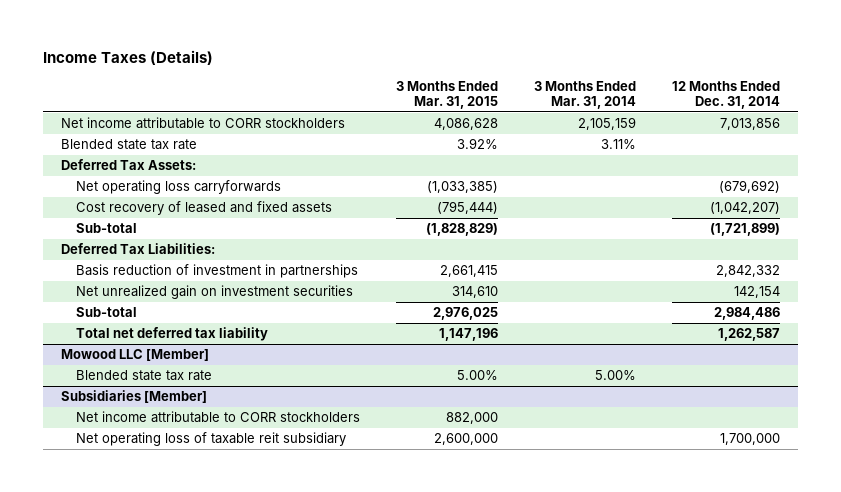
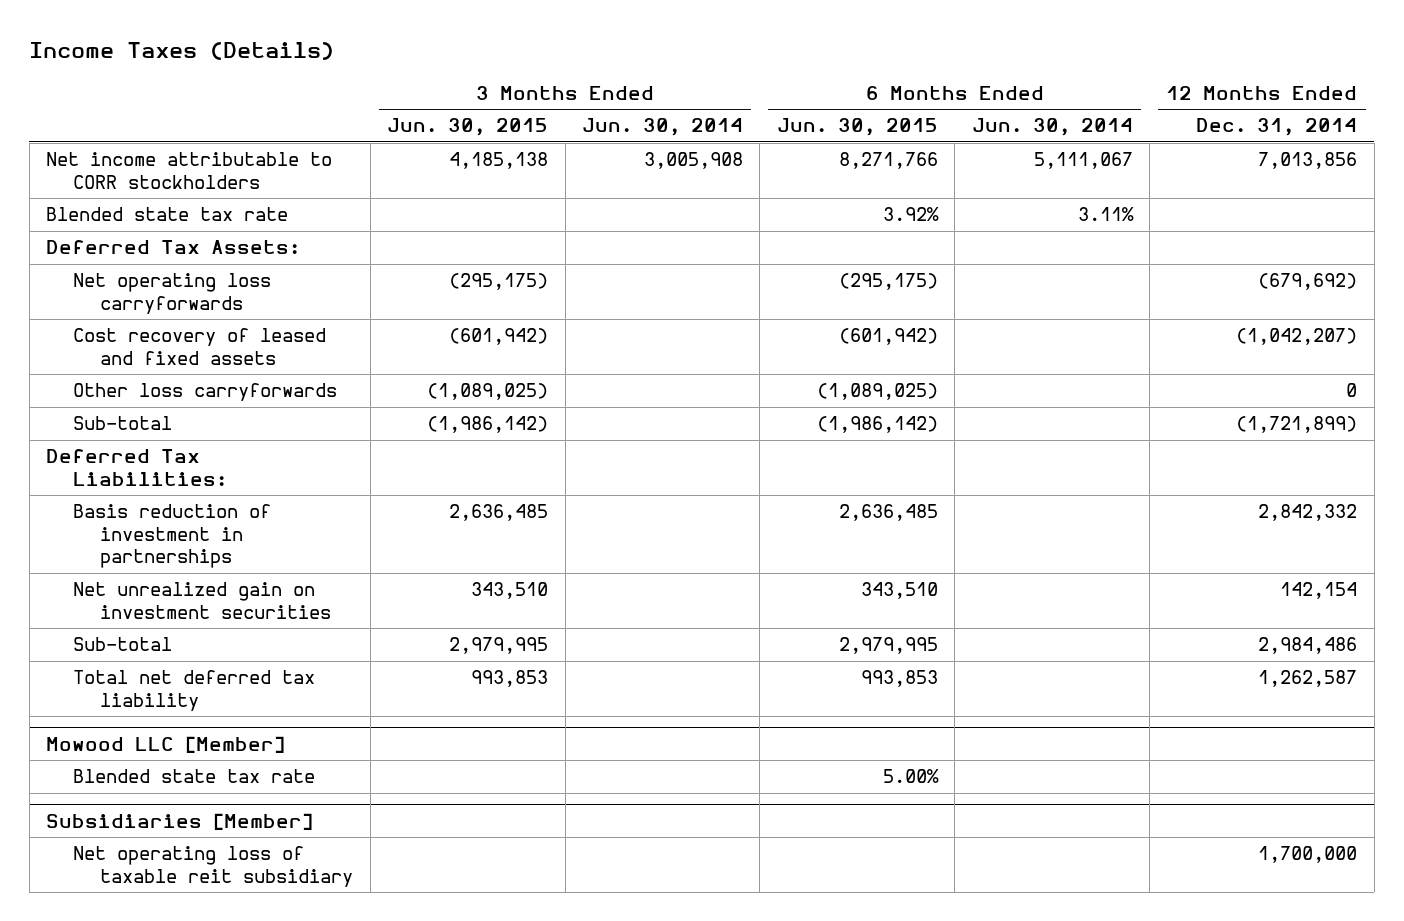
- | 3 Months Ended Mar. 31, 2015 | 3 Months Ended Mar. 31, 2014 | 12 Months Ended Dec. 31, 2014
+ | 3 Months Ended Jun. 30, 2015 | 3 Months Ended Jun. 30, 2014 | 6 Months Ended Jun. 30, 2015 | 6 Months Ended Jun. 30, 2014 | 12 Months Ended Dec. 31, 2014
+ Other loss carryforwards | (1,089,025) | | (1,089,025) | | 0
@ Subsidiaries [Member]
- Net income attributable to CORR stockholders | 882,000 | |

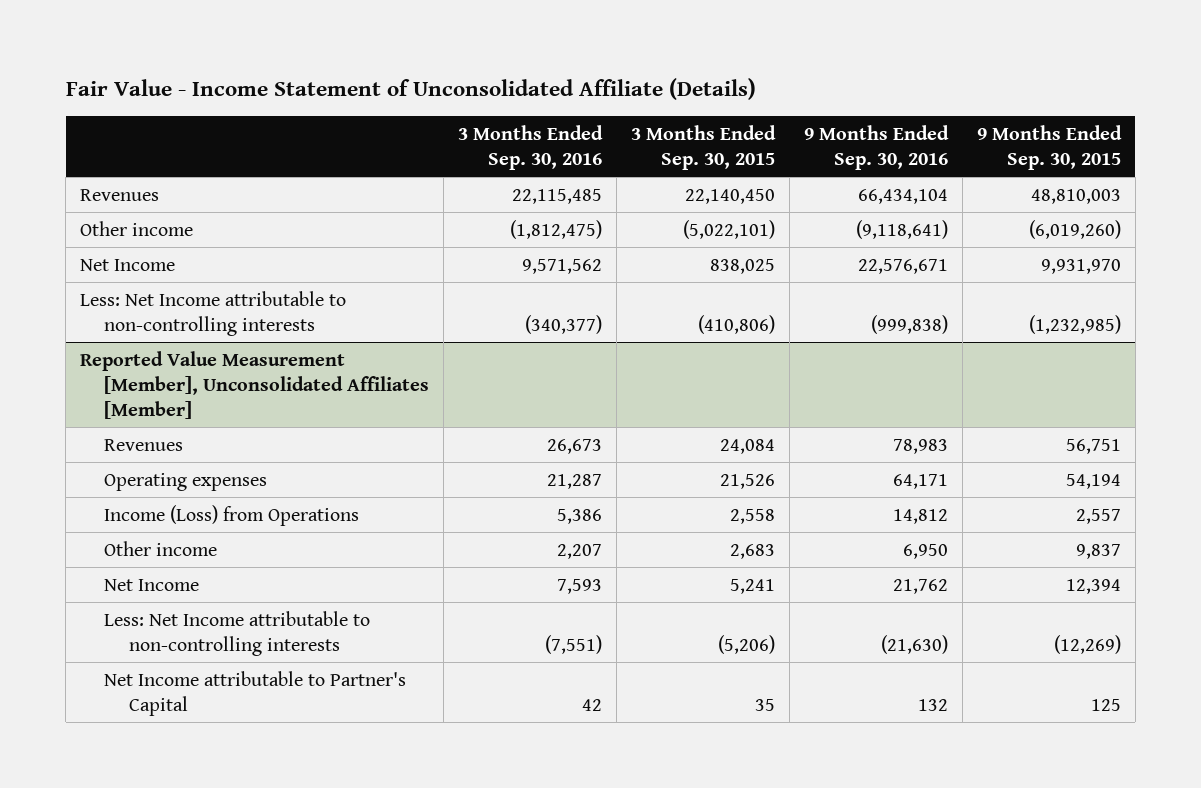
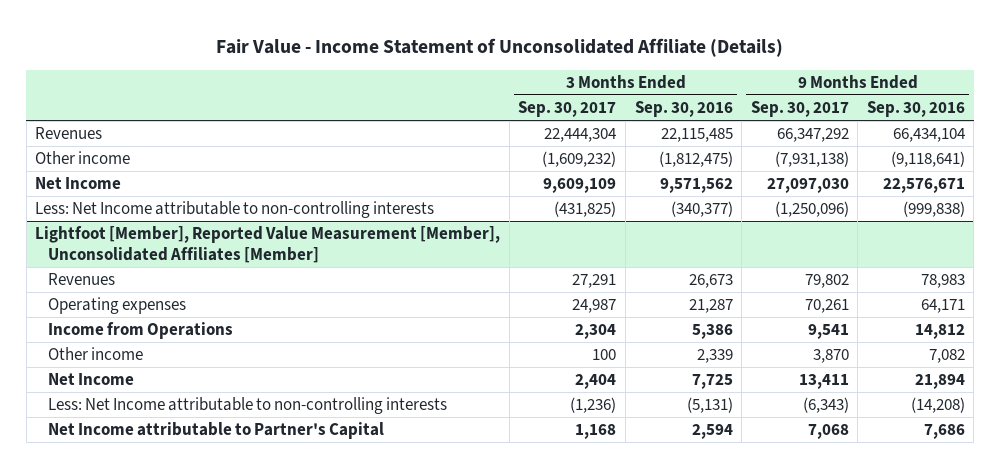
- | 3 Months Ended Sep. 30, 2016 | 3 Months Ended Sep. 30, 2015 | 9 Months Ended Sep. 30, 2016 | 9 Months Ended Sep. 30, 2015
+ | 3 Months Ended Sep. 30, 2017 | 3 Months Ended Sep. 30, 2016 | 9 Months Ended Sep. 30, 2017 | 9 Months Ended Sep. 30, 2016
- Reported Value Measurement [Member], Unconsolidated Affiliates [Member]
+ Lightfoot [Member], Reported Value Measurement [Member], Unconsolidated Affiliates [Member]
- Income (Loss) from Operations | 5,386 | 2,558 | 14,812 | 2,557
- Other income | 2,207 | 2,683 | 6,950 | 9,837
- Net Income | 7,593 | 5,241 | 21,762 | 12,394
- Less: Net Income attributable to non-controlling interests | (7,551) | (5,206) | (21,630) | (12,269)
- Net Income attributable to Partner's Capital | 42 | 35 | 132 | 125
+ Income from Operations | 2,304 | 5,386 | 9,541 | 14,812
+ Other income | 100 | 2,339 | 3,870 | 7,082
+ Net Income | 2,404 | 7,725 | 13,411 | 21,894
+ Less: Net Income attributable to non-controlling interests | (1,236) | (5,131) | (6,343) | (14,208)
+ Net Income attributable to Partner's Capital | 1,168 | 2,594 | 7,068 | 7,686

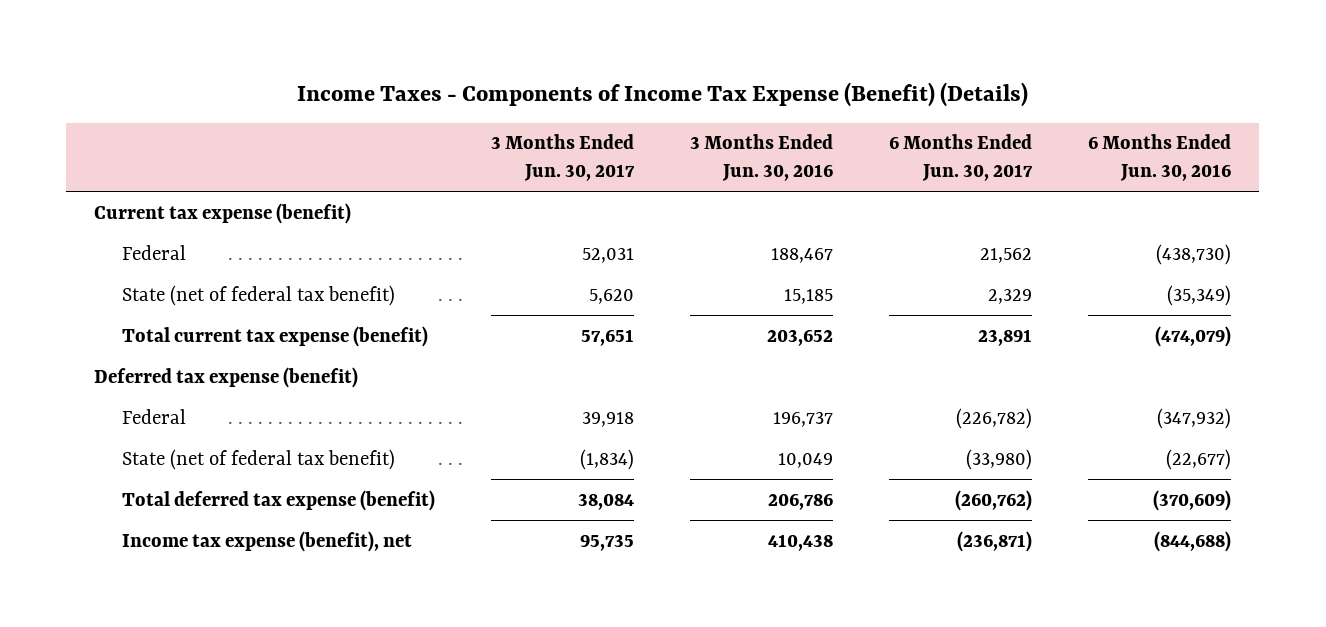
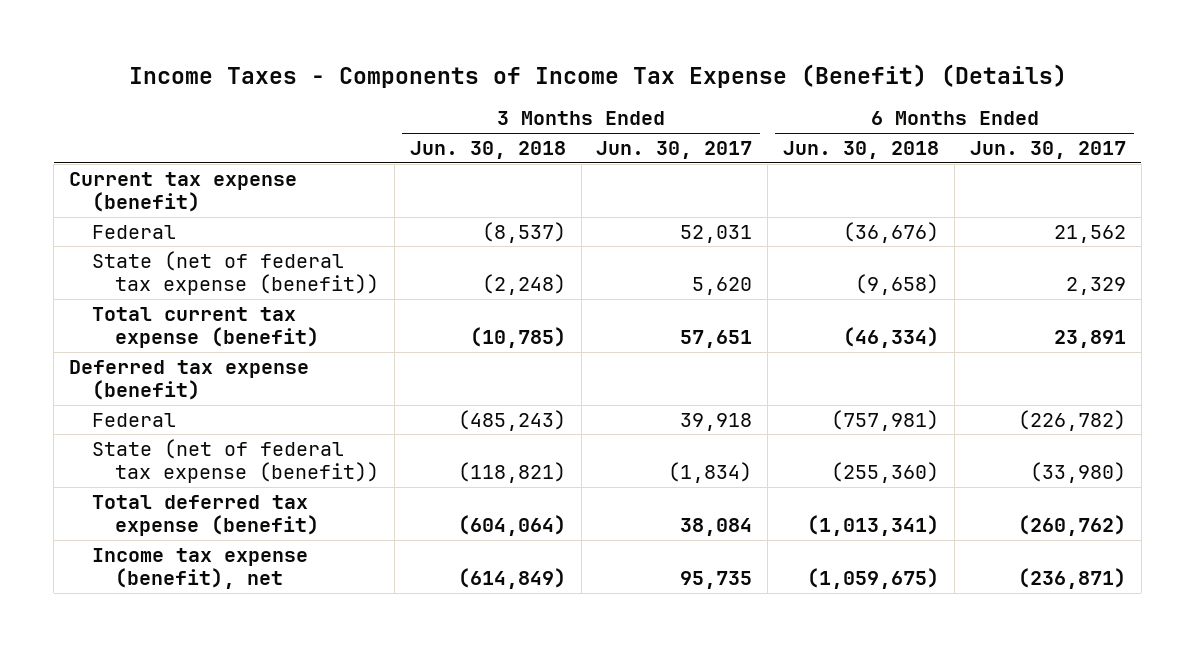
- | 3 Months Ended Jun. 30, 2017 | 3 Months Ended Jun. 30, 2016 | 6 Months Ended Jun. 30, 2017 | 6 Months Ended Jun. 30, 2016
+ | 3 Months Ended Jun. 30, 2018 | 3 Months Ended Jun. 30, 2017 | 6 Months Ended Jun. 30, 2018 | 6 Months Ended Jun. 30, 2017
- State (net of federal tax benefit) | 5,620 | 15,185 | 2,329 | (35,349)
+ State (net of federal tax expense (benefit)) | (2,248) | 5,620 | (9,658) | 2,329
- State (net of federal tax benefit) | (1,834) | 10,049 | (33,980) | (22,677)
+ State (net of federal tax expense (benefit)) | (118,821) | (1,834) | (255,360) | (33,980)

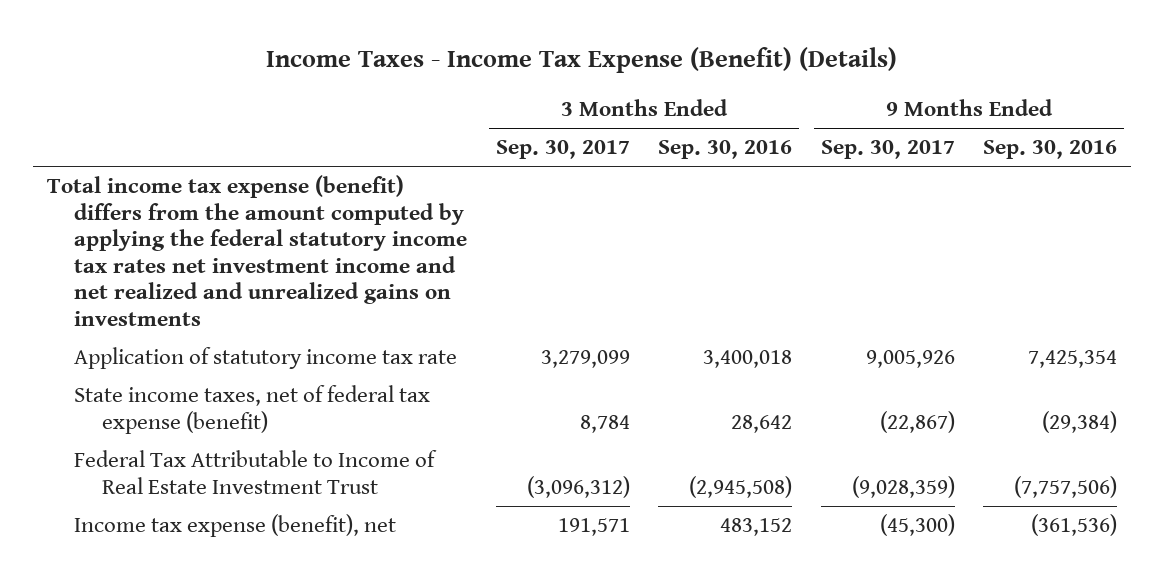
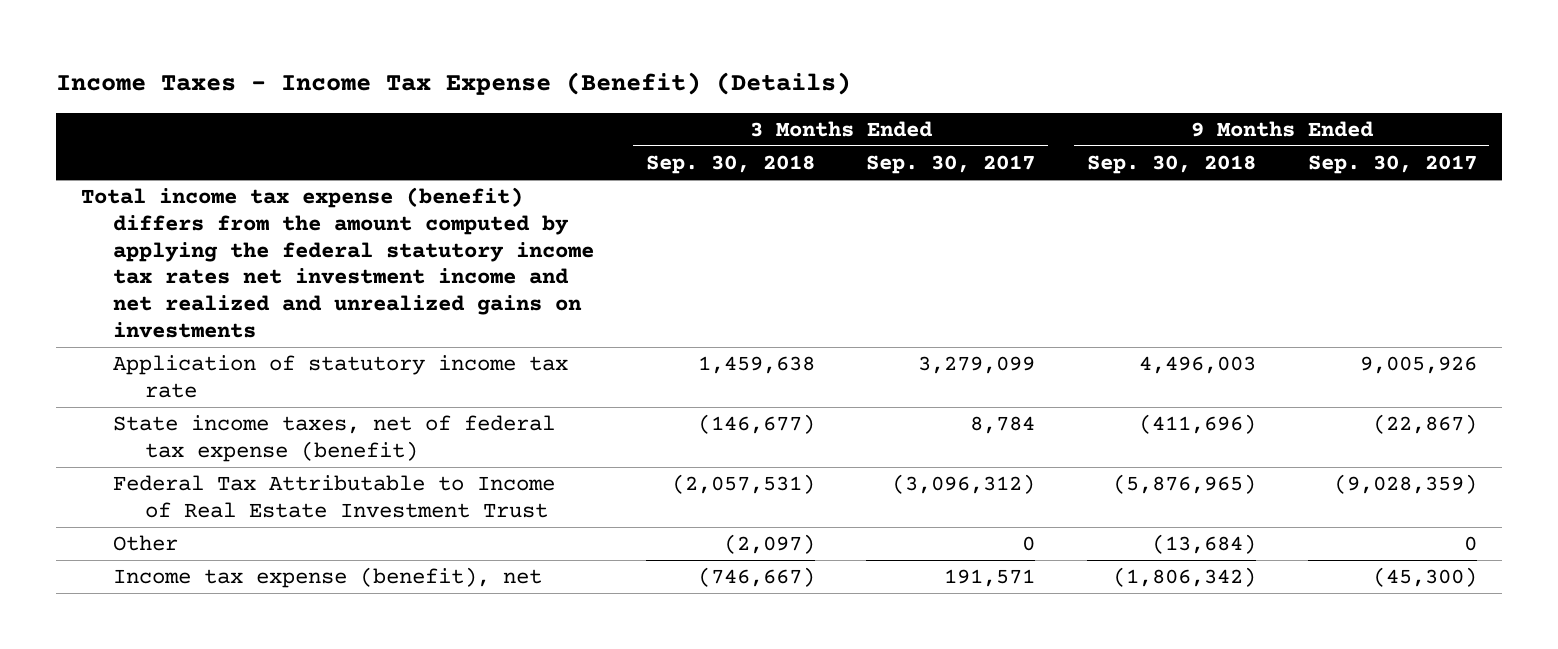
- | 3 Months Ended Sep. 30, 2017 | 3 Months Ended Sep. 30, 2016 | 9 Months Ended Sep. 30, 2017 | 9 Months Ended Sep. 30, 2016
+ | 3 Months Ended Sep. 30, 2018 | 3 Months Ended Sep. 30, 2017 | 9 Months Ended Sep. 30, 2018 | 9 Months Ended Sep. 30, 2017
+ Other | (2,097) | 0 | (13,684) | 0

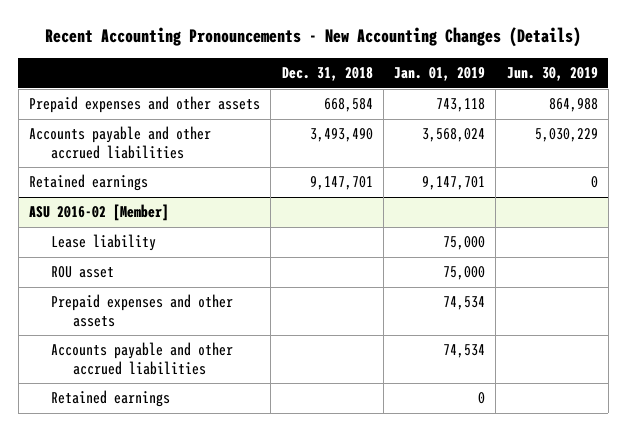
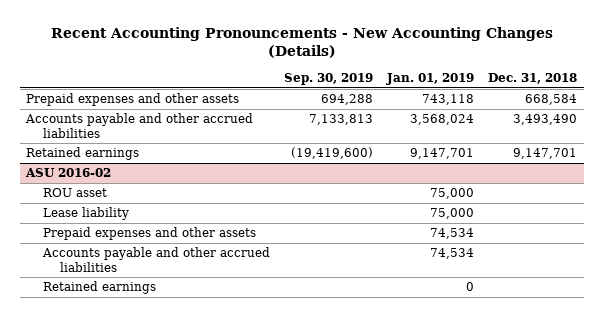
- | Dec. 31, 2018 | Jan. 01, 2019 | Jun. 30, 2019
+ | Sep. 30, 2019 | Jan. 01, 2019 | Dec. 31, 2018
- ASU 2016-02 [Member]
- Lease liability | | 75,000 |
+ ASU 2016-02
+ Lease liability | | 75,000 |

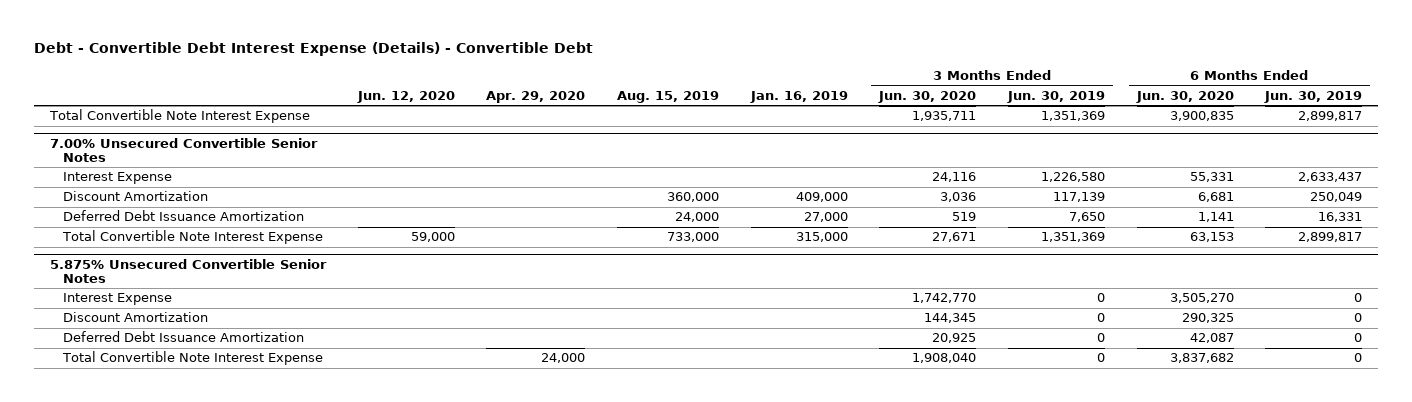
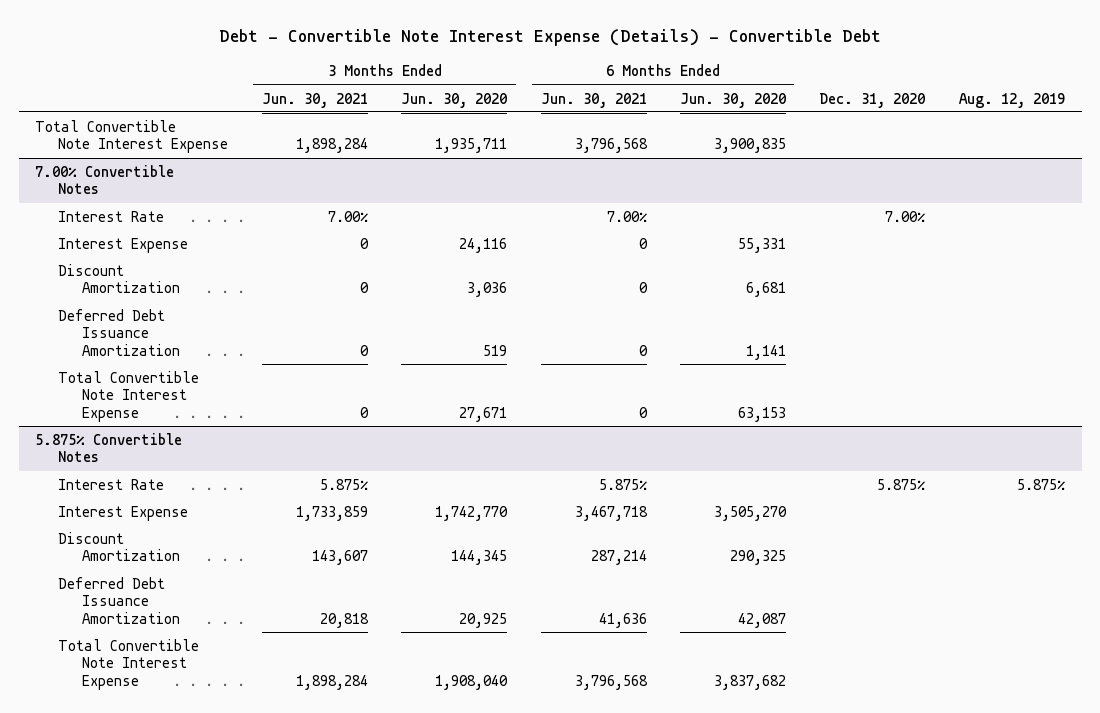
- Debt - Convertible Debt Interest Expense (Details) - Convertible Debt
+ Debt - Convertible Note Interest Expense (Details) - Convertible Debt
- | Jun. 12, 2020 | Apr. 29, 2020 | Aug. 15, 2019 | Jan. 16, 2019 | 3 Months Ended Jun. 30, 2020 | 3 Months Ended Jun. 30, 2019 | 6 Months Ended Jun. 30, 2020 | 6 Months Ended Jun. 30, 2019
+ | 3 Months Ended Jun. 30, 2021 | 3 Months Ended Jun. 30, 2020 | 6 Months Ended Jun. 30, 2021 | 6 Months Ended Jun. 30, 2020 | Dec. 31, 2020 | Aug. 12, 2019
- 7.00% Unsecured Convertible Senior Notes
+ 7.00% Convertible Notes
+ Interest Rate | 7.00% | | 7.00% | | 7.00% |
- 5.875% Unsecured Convertible Senior Notes
+ 5.875% Convertible Notes
+ Interest Rate | 5.875% | | 5.875% | | 5.875% | 5.875%

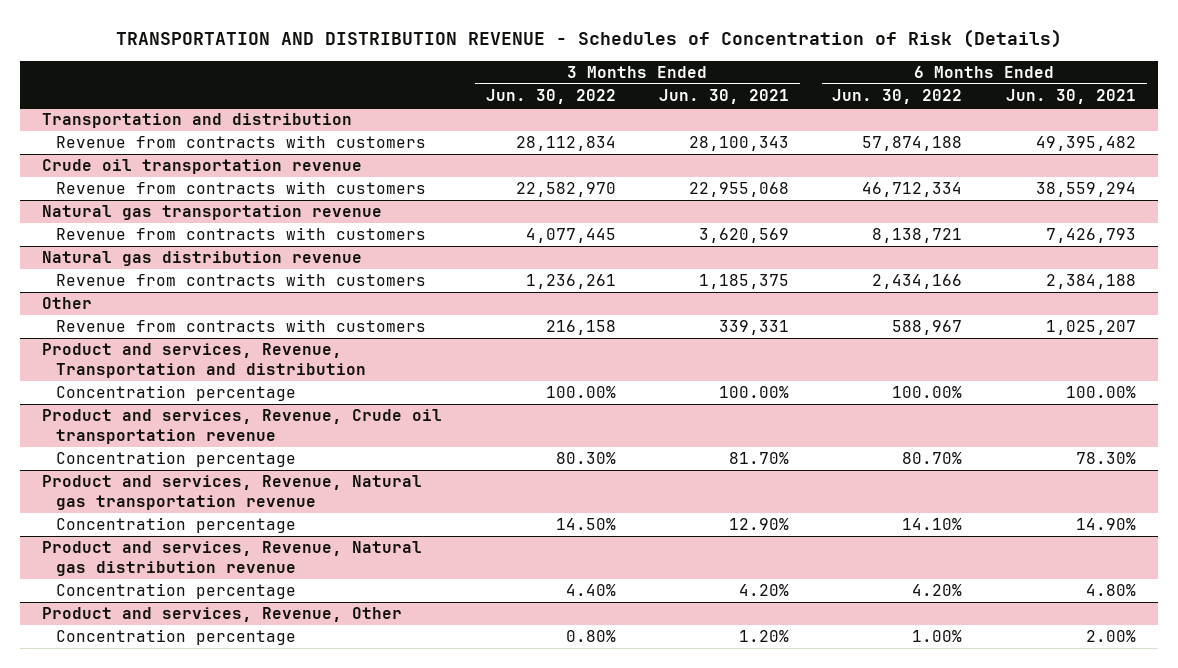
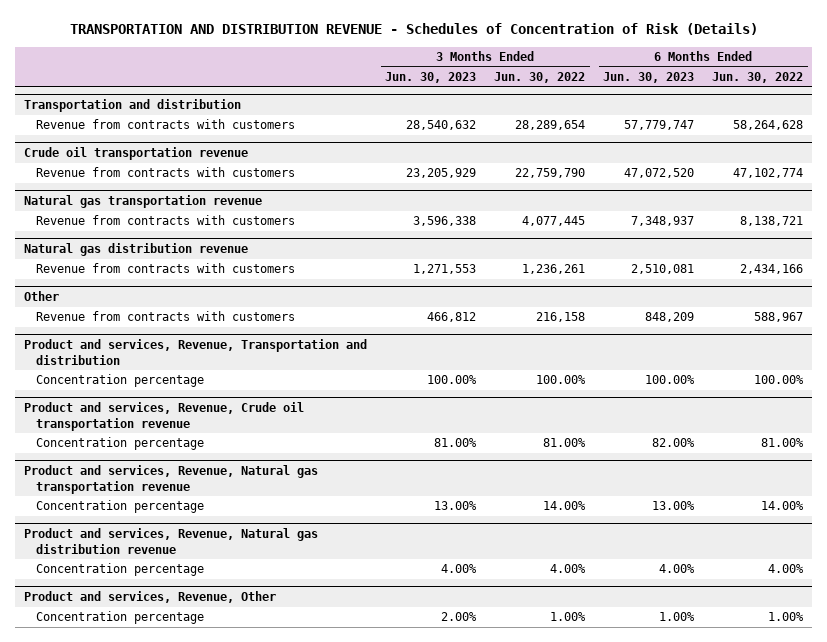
- | 3 Months Ended Jun. 30, 2022 | 3 Months Ended Jun. 30, 2021 | 6 Months Ended Jun. 30, 2022 | 6 Months Ended Jun. 30, 2021
+ | 3 Months Ended Jun. 30, 2023 | 3 Months Ended Jun. 30, 2022 | 6 Months Ended Jun. 30, 2023 | 6 Months Ended Jun. 30, 2022
@ Transportation and distribution
- Revenue from contracts with customers | 28,112,834 | 28,100,343 | 57,874,188 | 49,395,482
+ Revenue from contracts with customers | 28,540,632 | 28,289,654 | 57,779,747 | 58,264,628
@ Crude oil transportation revenue
- Revenue from contracts with customers | 22,582,970 | 22,955,068 | 46,712,334 | 38,559,294
+ Revenue from contracts with customers | 23,205,929 | 22,759,790 | 47,072,520 | 47,102,774
@ Product and services, Revenue, Crude oil transportation revenue
- Concentration percentage | 80.30% | 81.70% | 80.70% | 78.30%
+ Concentration percentage | 81.00% | 81.00% | 82.00% | 81.00%
@ Product and services, Revenue, Natural gas transportation revenue
- Concentration percentage | 14.50% | 12.90% | 14.10% | 14.90%
+ Concentration percentage | 13.00% | 14.00% | 13.00% | 14.00%
@ Product and services, Revenue, Natural gas distribution revenue
- Concentration percentage | 4.40% | 4.20% | 4.20% | 4.80%
+ Concentration percentage | 4.00% | 4.00% | 4.00% | 4.00%
@ Product and services, Revenue, Other
- Concentration percentage | 0.80% | 1.20% | 1.00% | 2.00%
+ Concentration percentage | 2.00% | 1.00% | 1.00% | 1.00%

